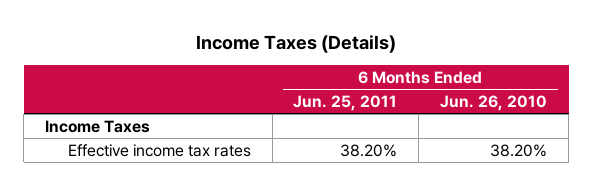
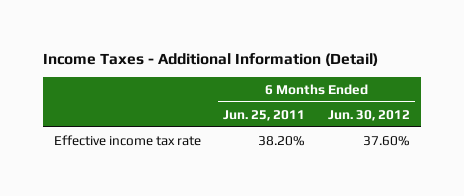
- Income Taxes (Details)
+ Income Taxes - Additional Information (Detail)
- | 6 Months Ended Jun. 25, 2011 | 6 Months Ended Jun. 26, 2010
+ | 6 Months Ended Jun. 25, 2011 | 6 Months Ended Jun. 30, 2012
- Income Taxes
- Effective income tax rates | 38.20% | 38.20%
+ Effective income tax rate | 38.20% | 37.60%

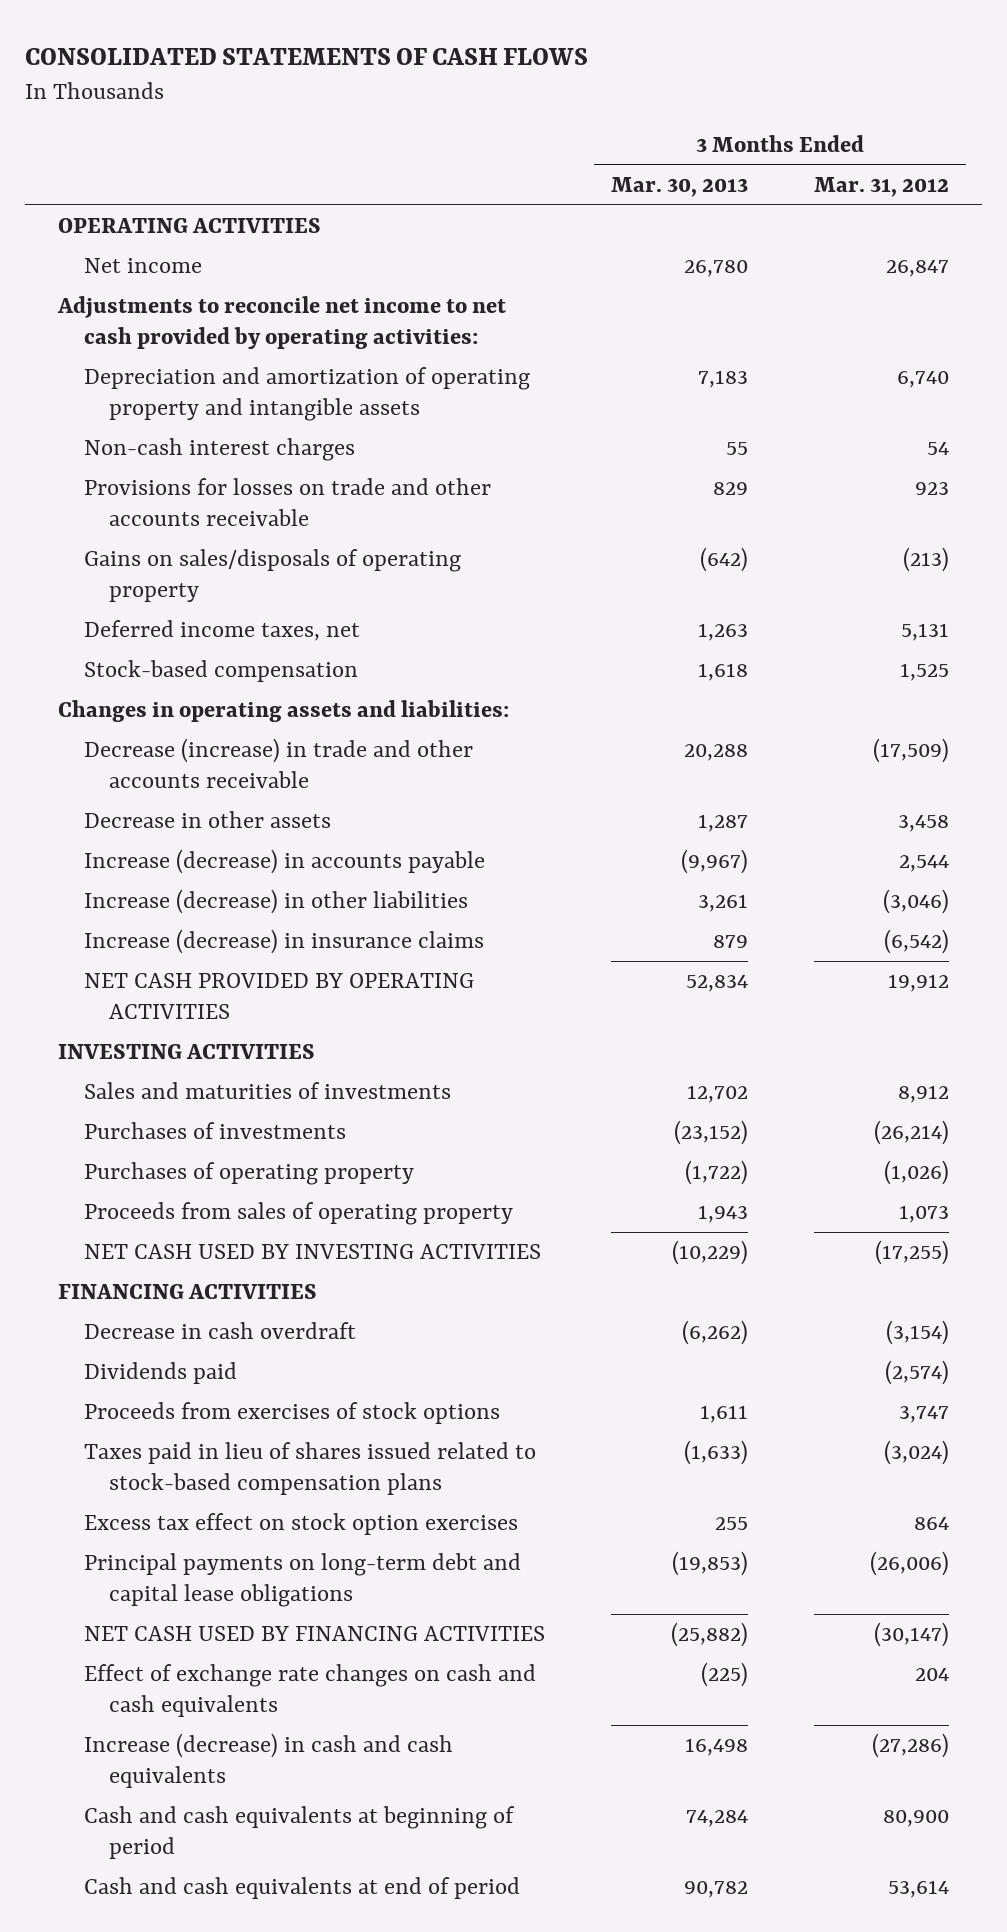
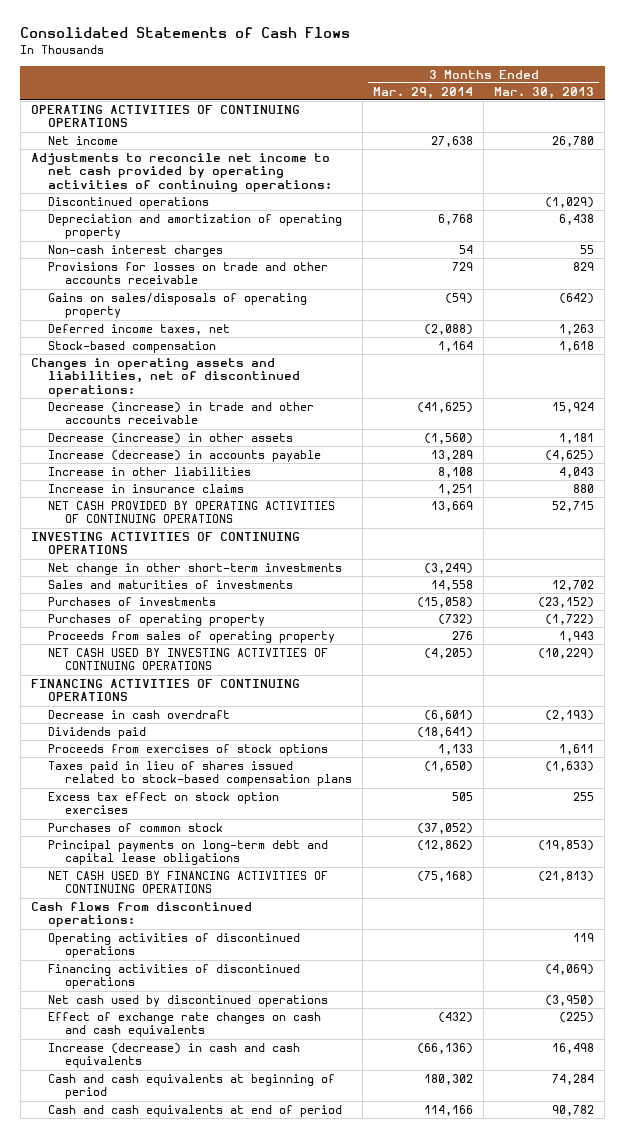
- CONSOLIDATED STATEMENTS OF CASH FLOWS
+ Consolidated Statements of Cash Flows
- | 3 Months Ended Mar. 30, 2013 | 3 Months Ended Mar. 31, 2012
+ | 3 Months Ended Mar. 29, 2014 | 3 Months Ended Mar. 30, 2013
- OPERATING ACTIVITIES
+ OPERATING ACTIVITIES OF CONTINUING OPERATIONS
- Adjustments to reconcile net income to net cash provided by operating activities:
- Depreciation and amortization of operating property and intangible assets | 7,183 | 6,740
+ Adjustments to reconcile net income to net cash provided by operating activities of continuing operations:
+ Discontinued operations | | (1,029)
+ Depreciation and amortization of operating property | 6,768 | 6,438
- Changes in operating assets and liabilities:
- Decrease (increase) in trade and other accounts receivable | 20,288 | (17,509)
- Decrease in other assets | 1,287 | 3,458
- Increase (decrease) in accounts payable | (9,967) | 2,544
- Increase (decrease) in other liabilities | 3,261 | (3,046)
- Increase (decrease) in insurance claims | 879 | (6,542)
- NET CASH PROVIDED BY OPERATING ACTIVITIES | 52,834 | 19,912
- INVESTING ACTIVITIES
+ Changes in operating assets and liabilities, net of discontinued operations:
+ Decrease (increase) in trade and other accounts receivable | (41,625) | 15,924
+ Decrease (increase) in other assets | (1,560) | 1,181
+ Increase (decrease) in accounts payable | 13,289 | (4,625)
+ Increase in other liabilities | 8,108 | 4,043
+ Increase in insurance claims | 1,251 | 880
+ NET CASH PROVIDED BY OPERATING ACTIVITIES OF CONTINUING OPERATIONS | 13,669 | 52,715
+ INVESTING ACTIVITIES OF CONTINUING OPERATIONS
+ Net change in other short-term investments | (3,249) |
- NET CASH USED BY INVESTING ACTIVITIES | (10,229) | (17,255)
- FINANCING ACTIVITIES
- Decrease in cash overdraft | (6,262) | (3,154)
+ NET CASH USED BY INVESTING ACTIVITIES OF CONTINUING OPERATIONS | (4,205) | (10,229)
+ FINANCING ACTIVITIES OF CONTINUING OPERATIONS
+ Decrease in cash overdraft | (6,601) | (2,193)
+ Purchases of common stock | (37,052) |
- NET CASH USED BY FINANCING ACTIVITIES | (25,882) | (30,147)
+ NET CASH USED BY FINANCING ACTIVITIES OF CONTINUING OPERATIONS | (75,168) | (21,813)
+ Cash flows from discontinued operations:
+ Operating activities of discontinued operations | | 119
+ Financing activities of discontinued operations | | (4,069)
+ Net cash used by discontinued operations | | (3,950)

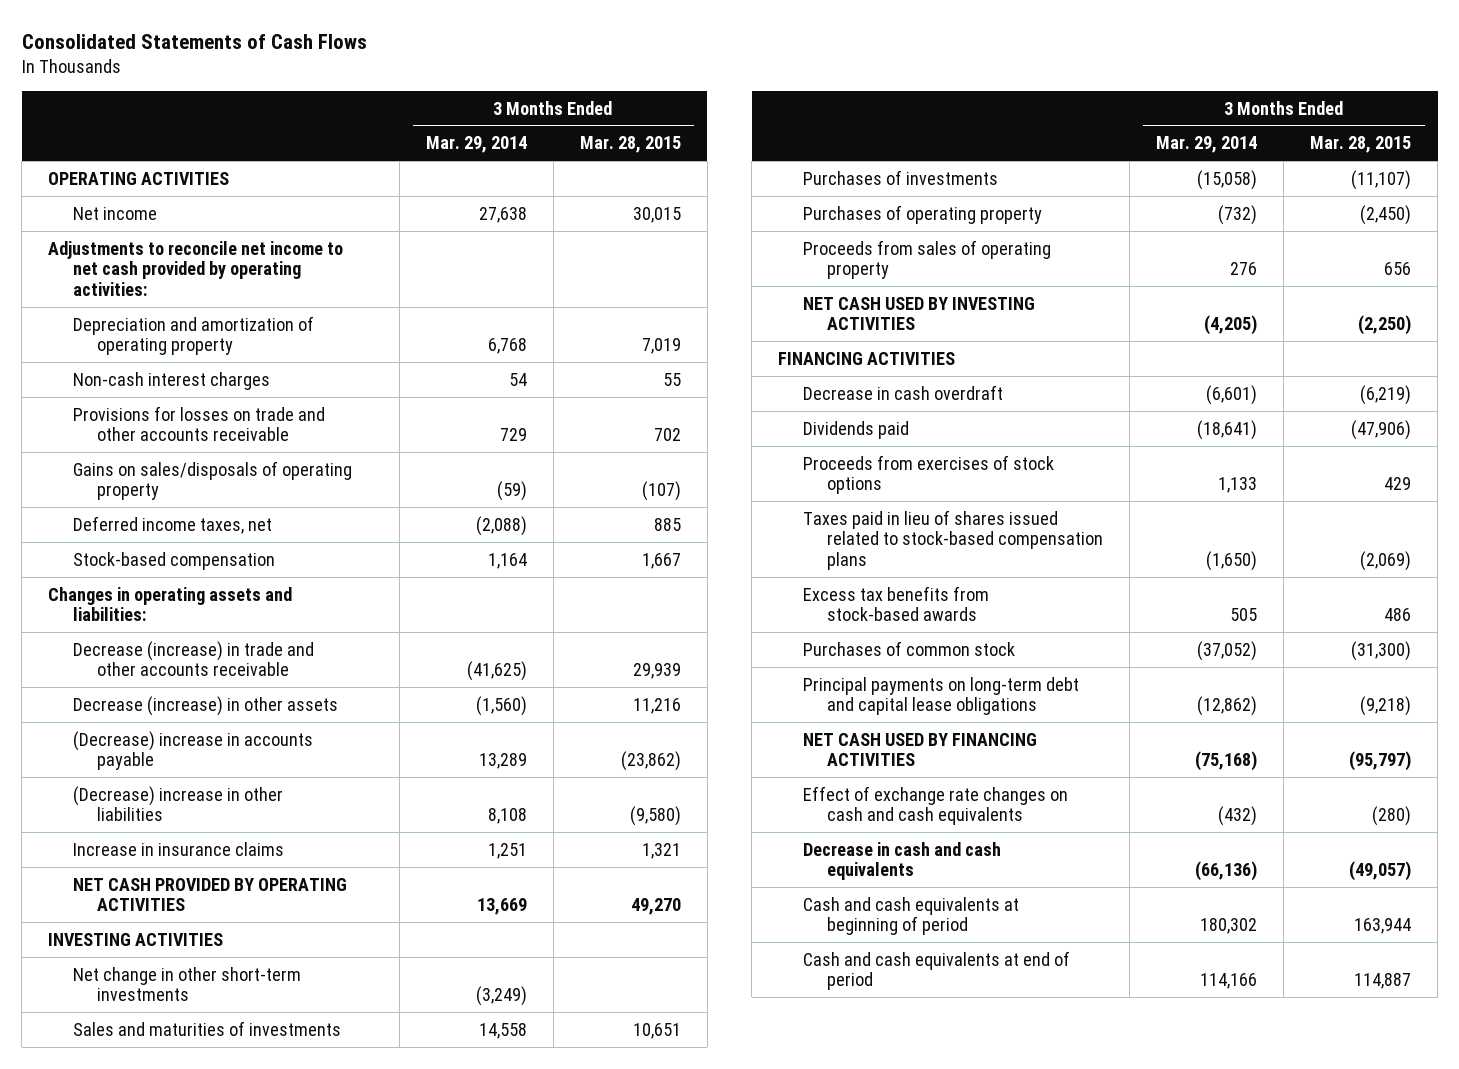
- | 3 Months Ended Mar. 29, 2014 | 3 Months Ended Mar. 30, 2013
+ | 3 Months Ended Mar. 29, 2014 | 3 Months Ended Mar. 28, 2015
- OPERATING ACTIVITIES OF CONTINUING OPERATIONS
+ OPERATING ACTIVITIES
- Adjustments to reconcile net income to net cash provided by operating activities of continuing operations:
- Discontinued operations | | (1,029)
+ Adjustments to reconcile net income to net cash provided by operating activities:
- Changes in operating assets and liabilities, net of discontinued operations:
+ Changes in operating assets and liabilities:
- Increase (decrease) in accounts payable | 13,289 | (4,625)
- Increase in other liabilities | 8,108 | 4,043
+ (Decrease) increase in accounts payable | 13,289 | (23,862)
+ (Decrease) increase in other liabilities | 8,108 | (9,580)
- NET CASH PROVIDED BY OPERATING ACTIVITIES OF CONTINUING OPERATIONS | 13,669 | 52,715
- INVESTING ACTIVITIES OF CONTINUING OPERATIONS
+ NET CASH PROVIDED BY OPERATING ACTIVITIES | 13,669 | 49,270
+ INVESTING ACTIVITIES
- NET CASH USED BY INVESTING ACTIVITIES OF CONTINUING OPERATIONS | (4,205) | (10,229)
- FINANCING ACTIVITIES OF CONTINUING OPERATIONS
+ NET CASH USED BY INVESTING ACTIVITIES | (4,205) | (2,250)
+ FINANCING ACTIVITIES
- Excess tax effect on stock option exercises | 505 | 255
+ Excess tax benefits from stock-based awards | 505 | 486
- NET CASH USED BY FINANCING ACTIVITIES OF CONTINUING OPERATIONS | (75,168) | (21,813)
- Cash flows from discontinued operations:
- Operating activities of discontinued operations | | 119
- Financing activities of discontinued operations | | (4,069)
- Net cash used by discontinued operations | | (3,950)
+ NET CASH USED BY FINANCING ACTIVITIES | (75,168) | (95,797)
- Increase (decrease) in cash and cash equivalents | (66,136) | 16,498
+ Decrease in cash and cash equivalents | (66,136) | (49,057)

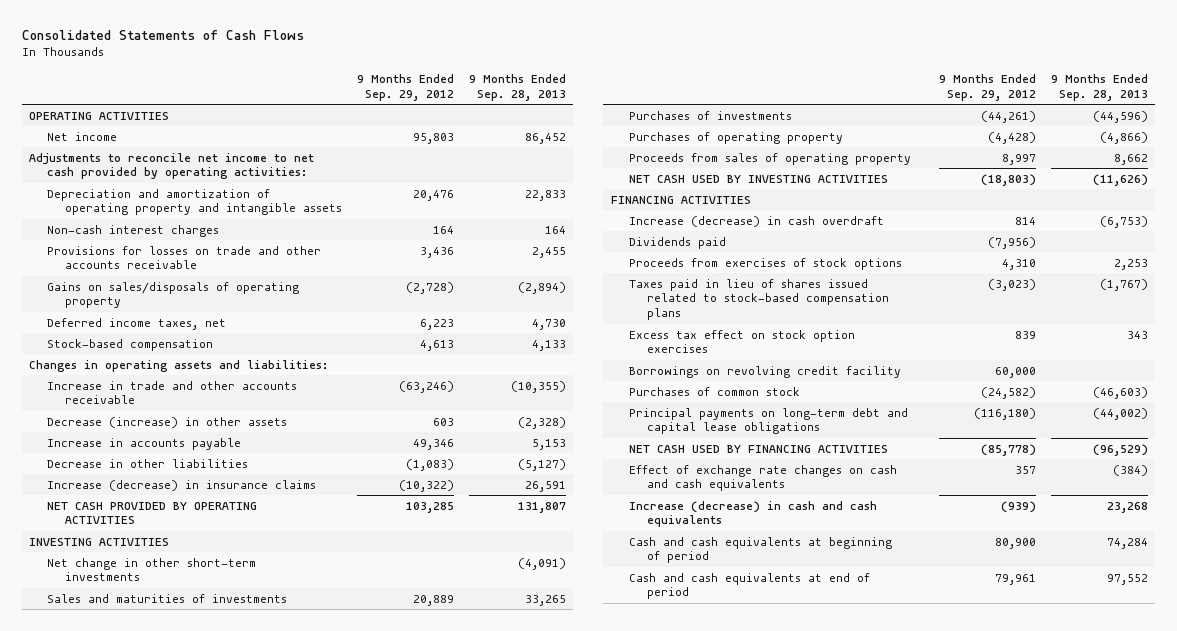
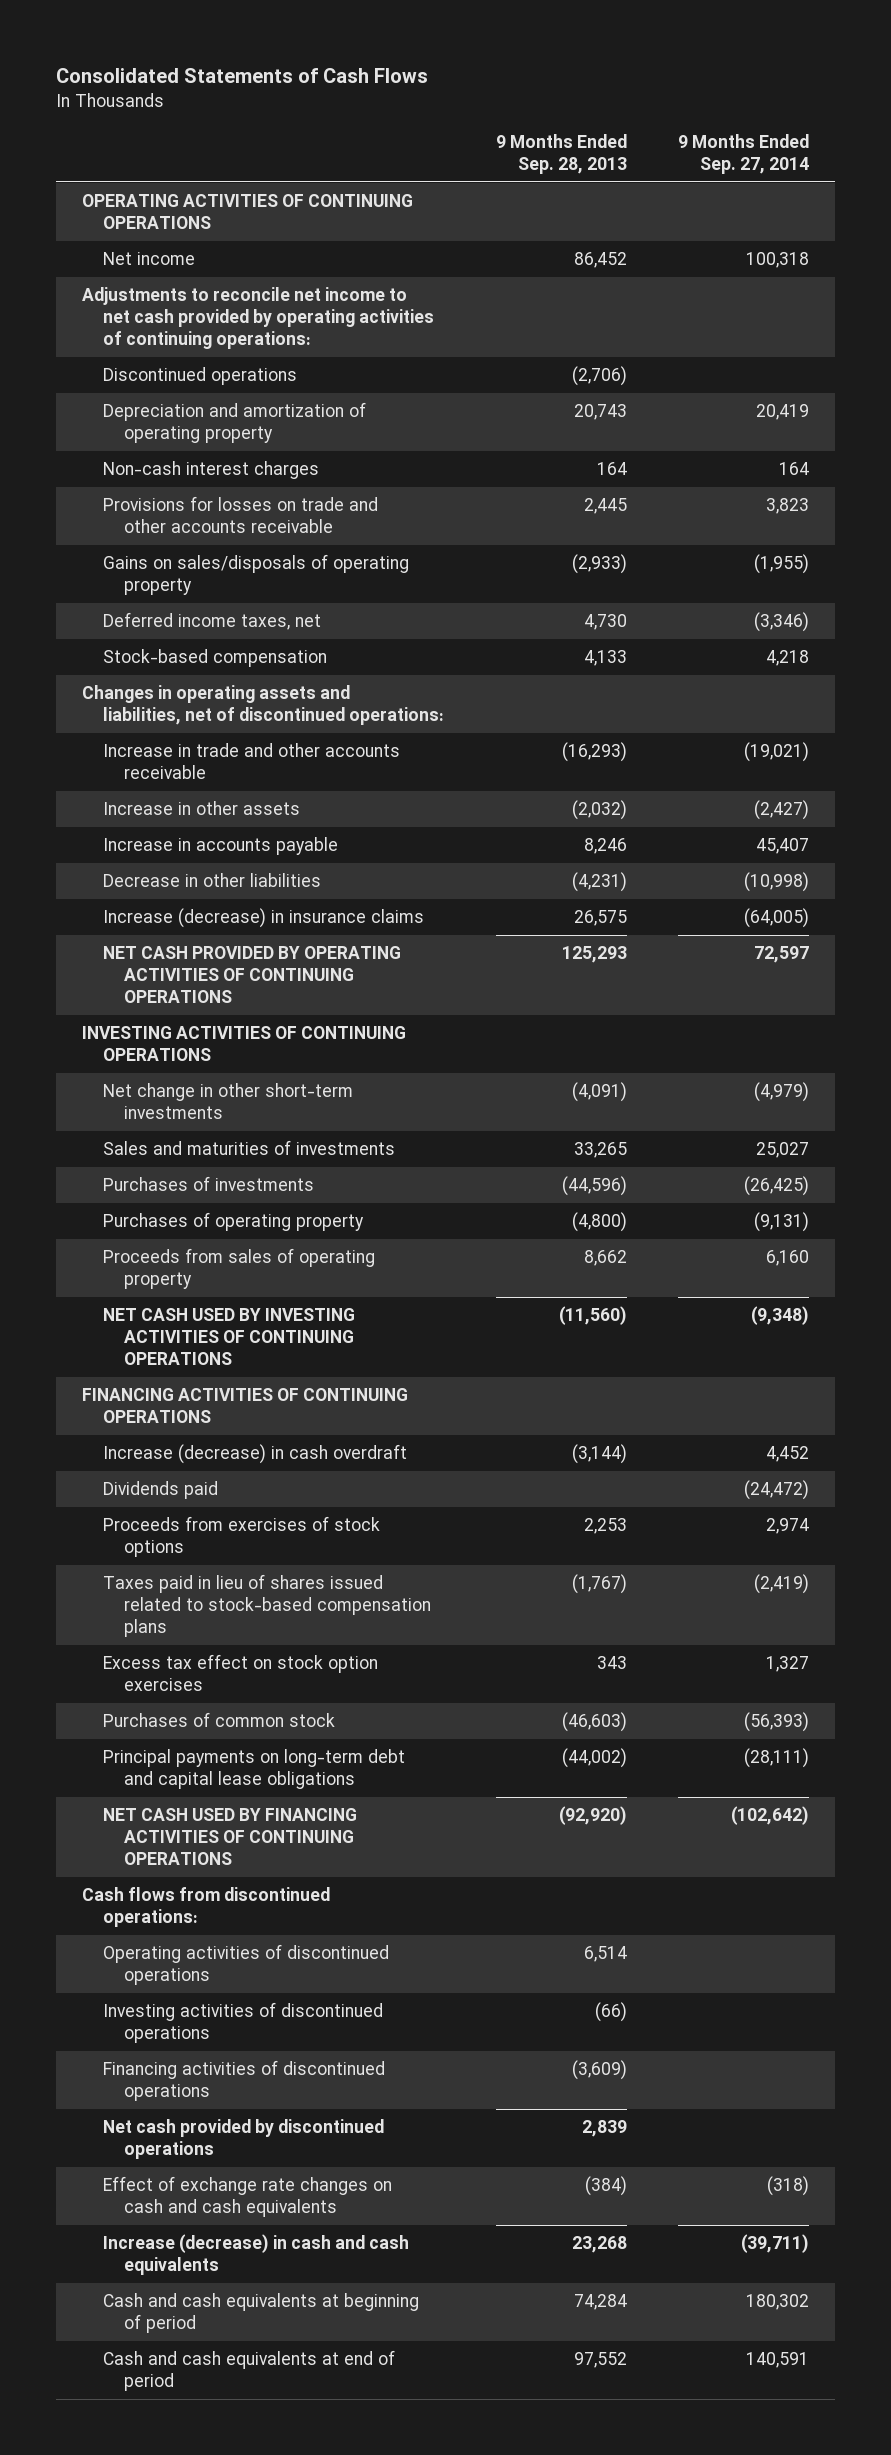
- | 9 Months Ended Sep. 29, 2012 | 9 Months Ended Sep. 28, 2013
+ | 9 Months Ended Sep. 28, 2013 | 9 Months Ended Sep. 27, 2014
- OPERATING ACTIVITIES
+ OPERATING ACTIVITIES OF CONTINUING OPERATIONS
- Adjustments to reconcile net income to net cash provided by operating activities:
- Depreciation and amortization of operating property and intangible assets | 20,476 | 22,833
+ Adjustments to reconcile net income to net cash provided by operating activities of continuing operations:
+ Discontinued operations | (2,706) |
+ Depreciation and amortization of operating property | 20,743 | 20,419
- Provisions for losses on trade and other accounts receivable | 3,436 | 2,455
- Gains on sales/disposals of operating property | (2,728) | (2,894)
+ Provisions for losses on trade and other accounts receivable | 2,445 | 3,823
+ Gains on sales/disposals of operating property | (2,933) | (1,955)
- Changes in operating assets and liabilities:
- Increase in trade and other accounts receivable | (63,246) | (10,355)
- Decrease (increase) in other assets | 603 | (2,328)
- Increase in accounts payable | 49,346 | 5,153
- Decrease in other liabilities | (1,083) | (5,127)
- Increase (decrease) in insurance claims | (10,322) | 26,591
- NET CASH PROVIDED BY OPERATING ACTIVITIES | 103,285 | 131,807
- INVESTING ACTIVITIES
+ Changes in operating assets and liabilities, net of discontinued operations:
+ Increase in trade and other accounts receivable | (16,293) | (19,021)
+ Increase in other assets | (2,032) | (2,427)
+ Increase in accounts payable | 8,246 | 45,407
+ Decrease in other liabilities | (4,231) | (10,998)
+ Increase (decrease) in insurance claims | 26,575 | (64,005)
+ NET CASH PROVIDED BY OPERATING ACTIVITIES OF CONTINUING OPERATIONS | 125,293 | 72,597
+ INVESTING ACTIVITIES OF CONTINUING OPERATIONS
- Purchases of operating property | (4,428) | (4,866)
+ Purchases of operating property | (4,800) | (9,131)
- NET CASH USED BY INVESTING ACTIVITIES | (18,803) | (11,626)
- FINANCING ACTIVITIES
- Increase (decrease) in cash overdraft | 814 | (6,753)
+ NET CASH USED BY INVESTING ACTIVITIES OF CONTINUING OPERATIONS | (11,560) | (9,348)
+ FINANCING ACTIVITIES OF CONTINUING OPERATIONS
+ Increase (decrease) in cash overdraft | (3,144) | 4,452
- Borrowings on revolving credit facility | 60,000 |
- NET CASH USED BY FINANCING ACTIVITIES | (85,778) | (96,529)
+ NET CASH USED BY FINANCING ACTIVITIES OF CONTINUING OPERATIONS | (92,920) | (102,642)
+ Cash flows from discontinued operations:
+ Operating activities of discontinued operations | 6,514 |
+ Investing activities of discontinued operations | (66) |
+ Financing activities of discontinued operations | (3,609) |
+ Net cash provided by discontinued operations | 2,839 |

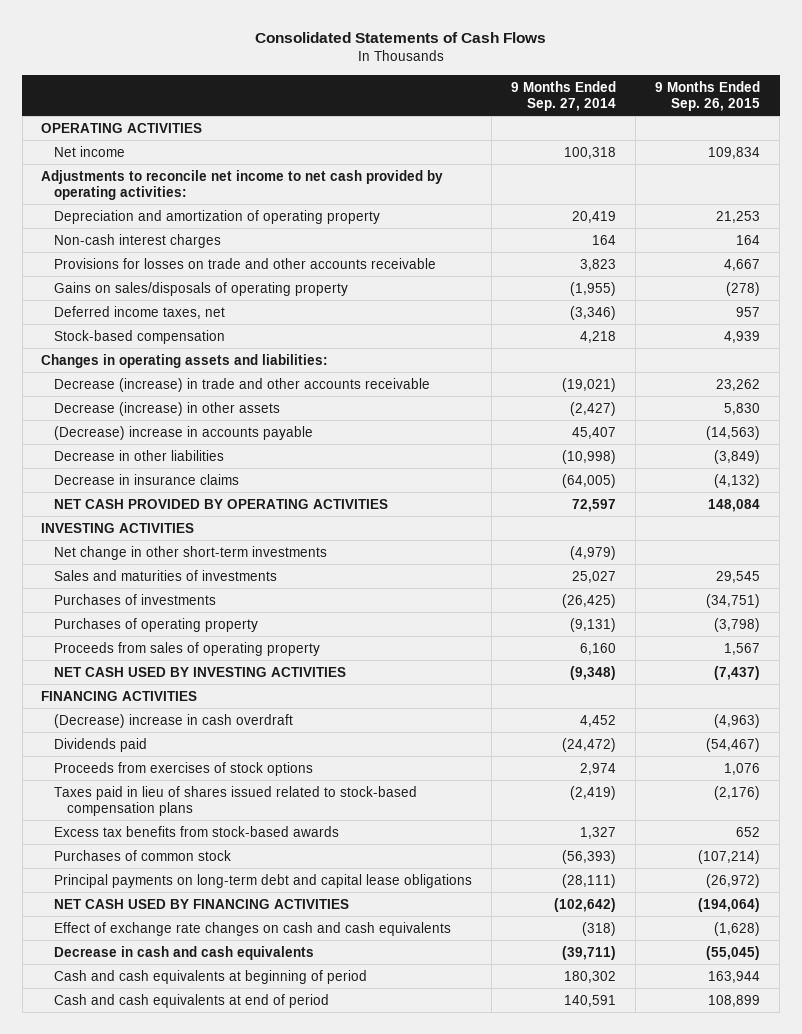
- | 9 Months Ended Sep. 28, 2013 | 9 Months Ended Sep. 27, 2014
+ | 9 Months Ended Sep. 27, 2014 | 9 Months Ended Sep. 26, 2015
- OPERATING ACTIVITIES OF CONTINUING OPERATIONS
+ OPERATING ACTIVITIES
- Adjustments to reconcile net income to net cash provided by operating activities of continuing operations:
- Discontinued operations | (2,706) |
+ Adjustments to reconcile net income to net cash provided by operating activities:
- Changes in operating assets and liabilities, net of discontinued operations:
- Increase in trade and other accounts receivable | (16,293) | (19,021)
- Increase in other assets | (2,032) | (2,427)
- Increase in accounts payable | 8,246 | 45,407
+ Changes in operating assets and liabilities:
+ Decrease (increase) in trade and other accounts receivable | (19,021) | 23,262
+ Decrease (increase) in other assets | (2,427) | 5,830
+ (Decrease) increase in accounts payable | 45,407 | (14,563)
- Increase (decrease) in insurance claims | 26,575 | (64,005)
- NET CASH PROVIDED BY OPERATING ACTIVITIES OF CONTINUING OPERATIONS | 125,293 | 72,597
- INVESTING ACTIVITIES OF CONTINUING OPERATIONS
+ Decrease in insurance claims | (64,005) | (4,132)
+ NET CASH PROVIDED BY OPERATING ACTIVITIES | 72,597 | 148,084
+ INVESTING ACTIVITIES
- NET CASH USED BY INVESTING ACTIVITIES OF CONTINUING OPERATIONS | (11,560) | (9,348)
- FINANCING ACTIVITIES OF CONTINUING OPERATIONS
- Increase (decrease) in cash overdraft | (3,144) | 4,452
+ NET CASH USED BY INVESTING ACTIVITIES | (9,348) | (7,437)
+ FINANCING ACTIVITIES
+ (Decrease) increase in cash overdraft | 4,452 | (4,963)
- Excess tax effect on stock option exercises | 343 | 1,327
+ Excess tax benefits from stock-based awards | 1,327 | 652
- NET CASH USED BY FINANCING ACTIVITIES OF CONTINUING OPERATIONS | (92,920) | (102,642)
- Cash flows from discontinued operations:
- Operating activities of discontinued operations | 6,514 |
- Investing activities of discontinued operations | (66) |
- Financing activities of discontinued operations | (3,609) |
- Net cash provided by discontinued operations | 2,839 |
+ NET CASH USED BY FINANCING ACTIVITIES | (102,642) | (194,064)
- Increase (decrease) in cash and cash equivalents | 23,268 | (39,711)
+ Decrease in cash and cash equivalents | (39,711) | (55,045)

